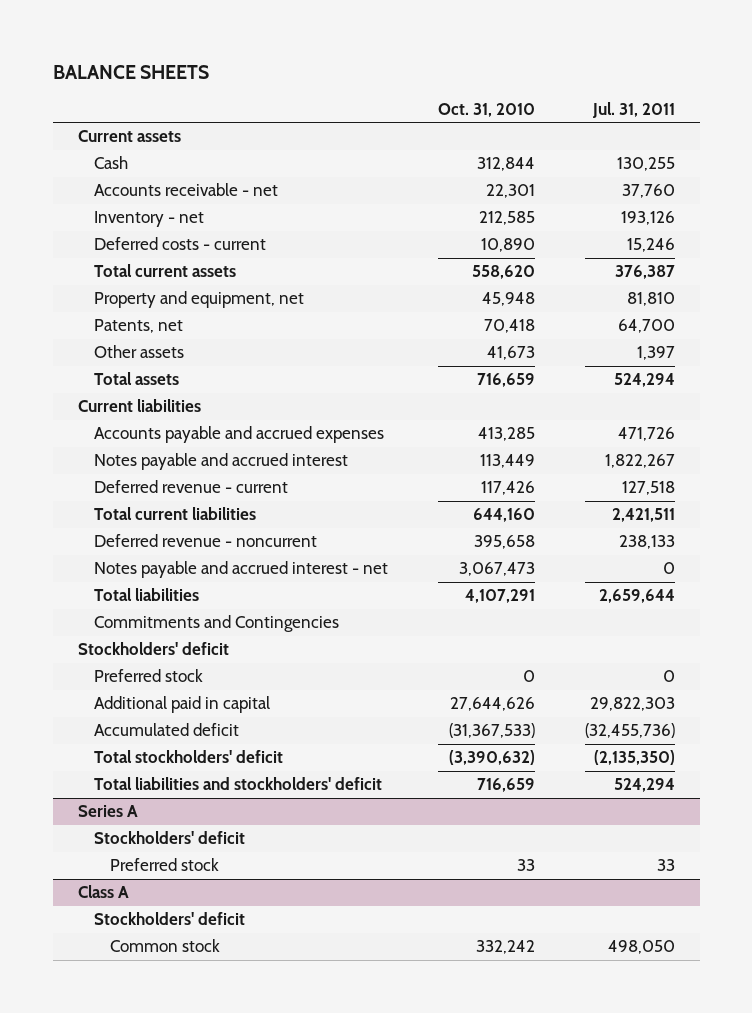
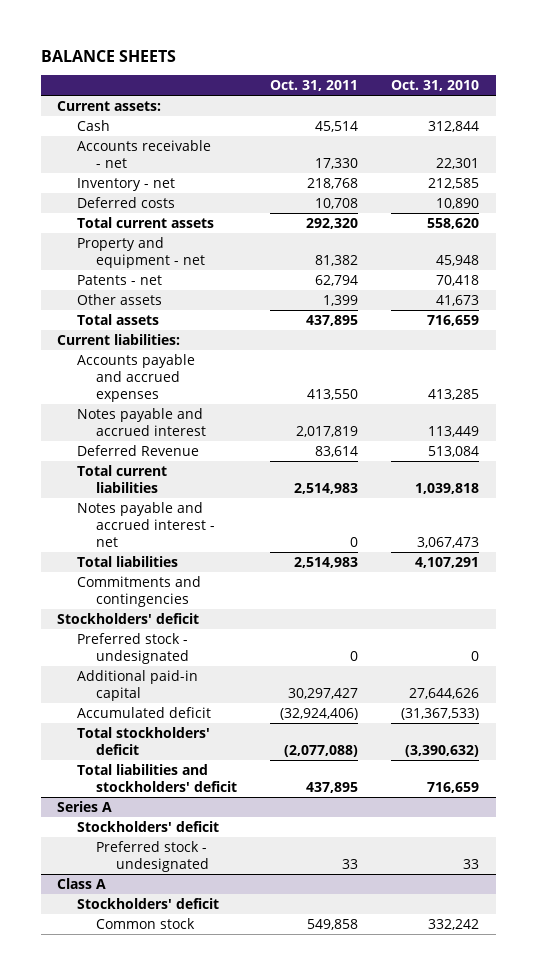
- | Oct. 31, 2010 | Jul. 31, 2011
+ | Oct. 31, 2011 | Oct. 31, 2010
- Current assets
+ Current assets:
- Deferred costs - current | 10,890 | 15,246
+ Deferred costs | 10,708 | 10,890
- Property and equipment, net | 45,948 | 81,810
- Patents, net | 70,418 | 64,700
+ Property and equipment - net | 81,382 | 45,948
+ Patents - net | 62,794 | 70,418
- Current liabilities
+ Current liabilities:
- Deferred revenue - current | 117,426 | 127,518
- Total current liabilities | 644,160 | 2,421,511
- Deferred revenue - noncurrent | 395,658 | 238,133
+ Deferred Revenue | 83,614 | 513,084
+ Total current liabilities | 2,514,983 | 1,039,818
- Commitments and Contingencies
+ Commitments and contingencies
- Preferred stock | 0 | 0
- Additional paid in capital | 27,644,626 | 29,822,303
+ Preferred stock - undesignated | 0 | 0
+ Additional paid-in capital | 30,297,427 | 27,644,626
@ Series A
- Preferred stock | 33 | 33
+ Preferred stock - undesignated | 33 | 33

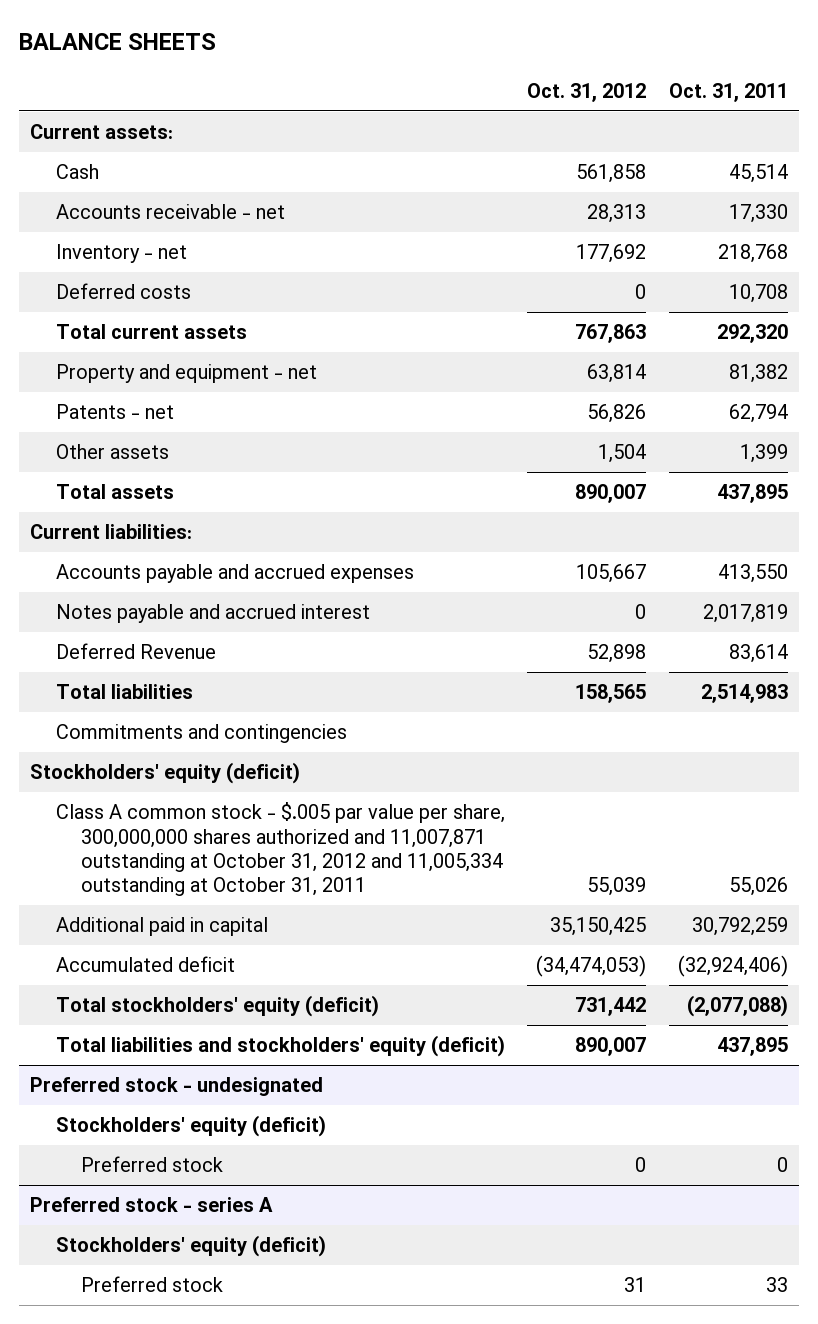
- | Oct. 31, 2011 | Oct. 31, 2010
+ | Oct. 31, 2012 | Oct. 31, 2011
- Total current liabilities | 2,514,983 | 1,039,818
- Notes payable and accrued interest - net | 0 | 3,067,473
- Stockholders' deficit
- Preferred stock - undesignated | 0 | 0
- Additional paid-in capital | 30,297,427 | 27,644,626
+ Stockholders' equity (deficit)
+ Class A common stock - $.005 par value per share, 300,000,000 shares authorized and 11,007,871 outstanding at October 31, 2012 and 11,005,334 outstanding at October 31, 2011 | 55,039 | 55,026
+ Additional paid in capital | 35,150,425 | 30,792,259
- Total stockholders' deficit | (2,077,088) | (3,390,632)
- Total liabilities and stockholders' deficit | 437,895 | 716,659
- Series A
- Stockholders' deficit
- Preferred stock - undesignated | 33 | 33
- Class A
- Stockholders' deficit
- Common stock | 549,858 | 332,242
+ Total stockholders' equity (deficit) | 731,442 | (2,077,088)
+ Total liabilities and stockholders' equity (deficit) | 890,007 | 437,895
+ Preferred stock - undesignated
+ Stockholders' equity (deficit)
+ Preferred stock | 0 | 0
+ Preferred stock - series A
+ Stockholders' equity (deficit)
+ Preferred stock | 31 | 33

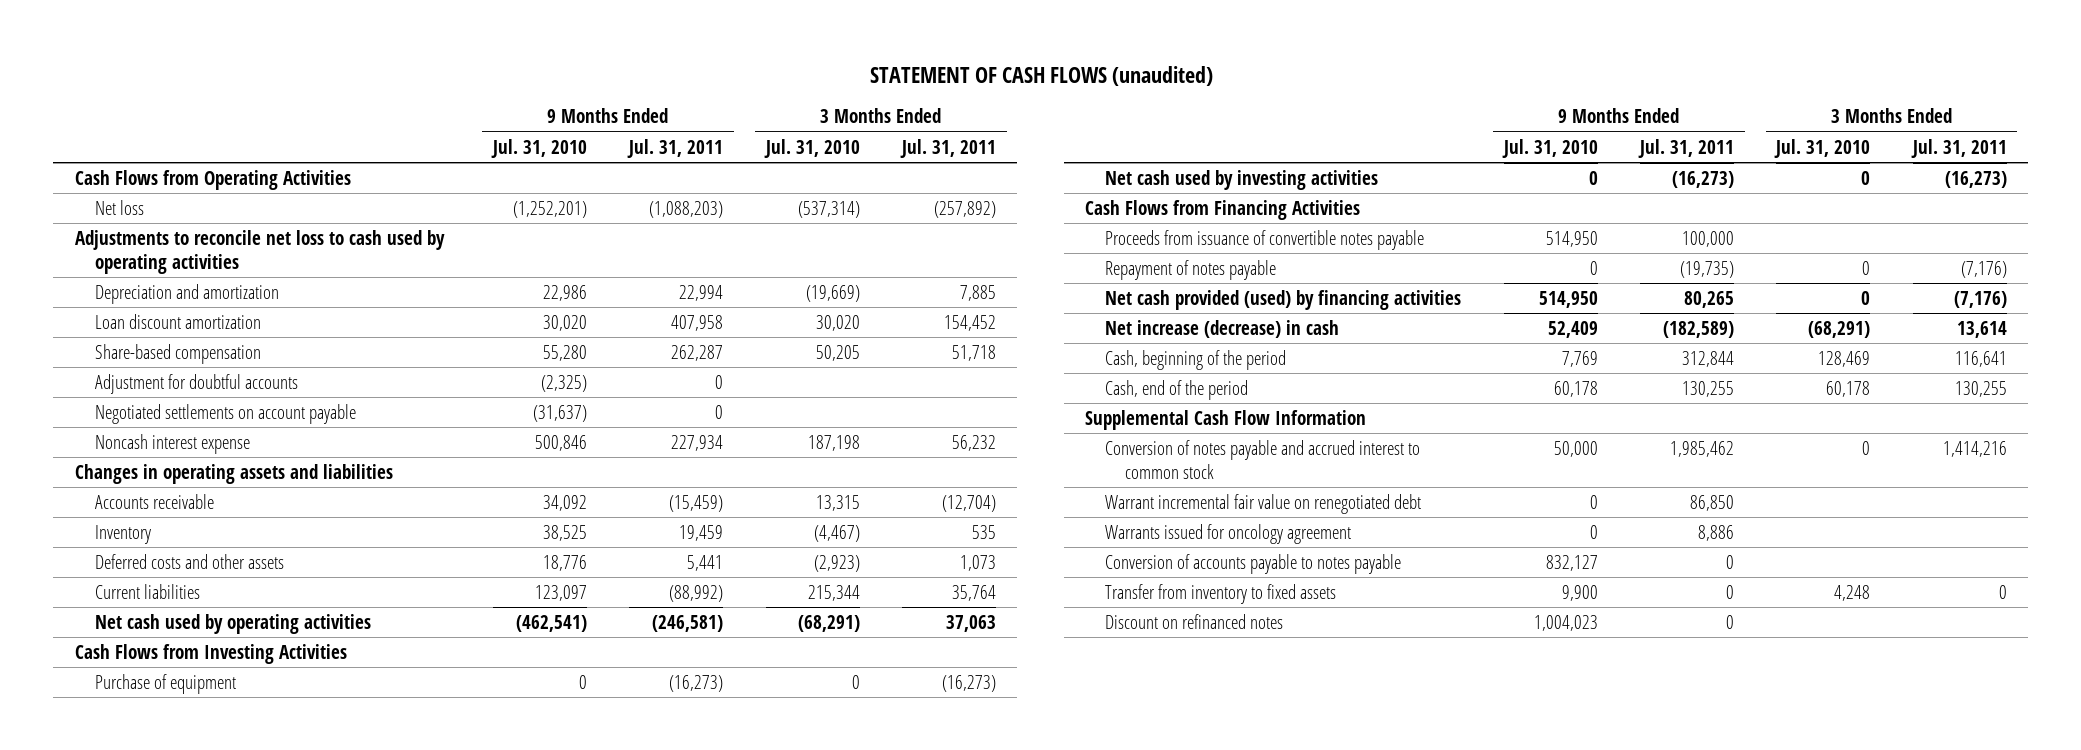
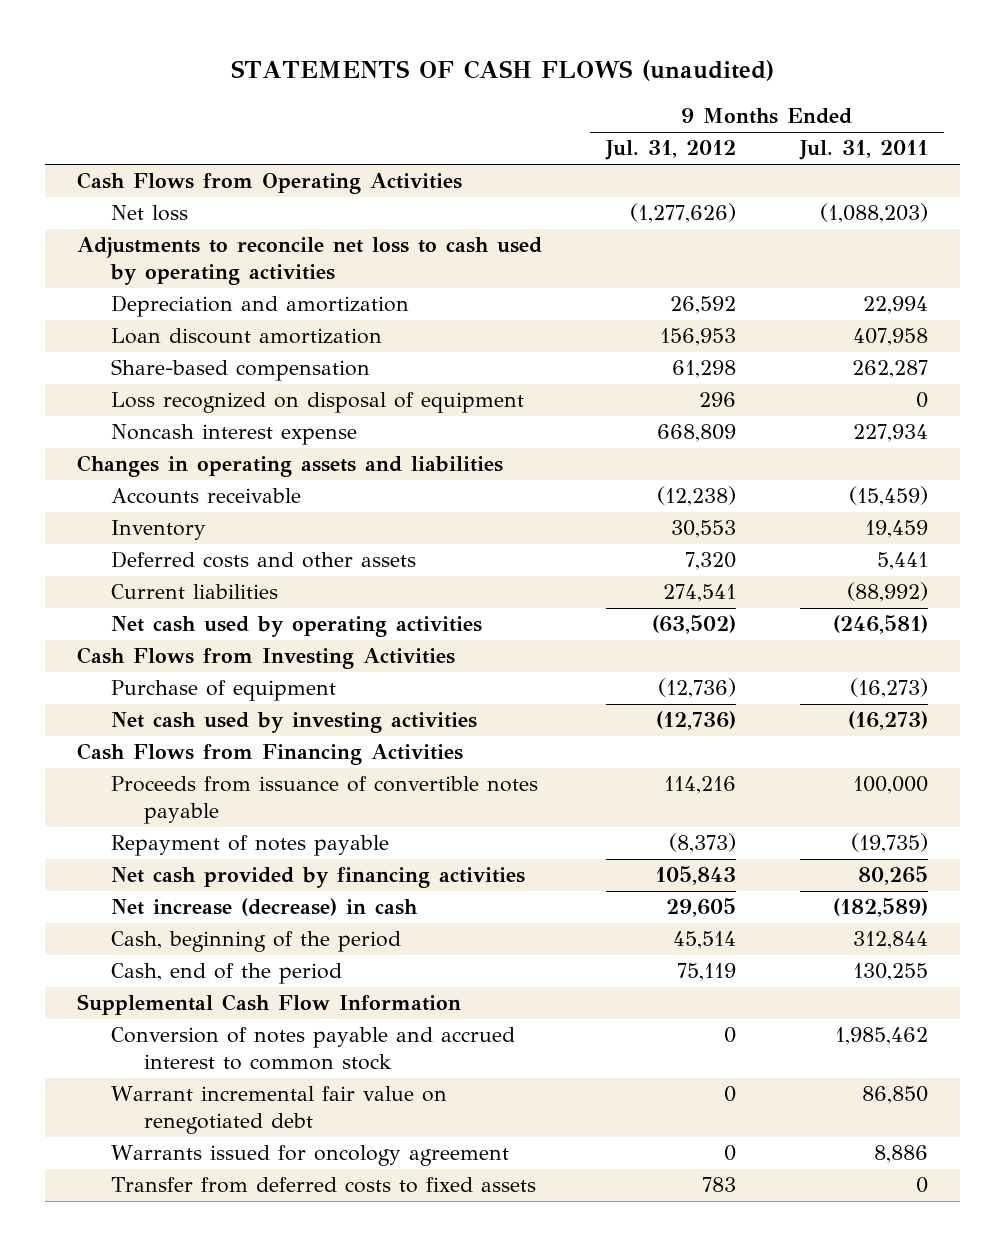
- STATEMENT OF CASH FLOWS (unaudited)
+ STATEMENTS OF CASH FLOWS (unaudited)
- | 9 Months Ended Jul. 31, 2010 | 9 Months Ended Jul. 31, 2011 | 3 Months Ended Jul. 31, 2010 | 3 Months Ended Jul. 31, 2011
+ | 9 Months Ended Jul. 31, 2012 | 9 Months Ended Jul. 31, 2011
- Adjustment for doubtful accounts | (2,325) | 0 | |
- Negotiated settlements on account payable | (31,637) | 0 | |
+ Loss recognized on disposal of equipment | 296 | 0
- Net cash provided (used) by financing activities | 514,950 | 80,265 | 0 | (7,176)
+ Net cash provided by financing activities | 105,843 | 80,265
- Conversion of accounts payable to notes payable | 832,127 | 0 | |
- Transfer from inventory to fixed assets | 9,900 | 0 | 4,248 | 0
- Discount on refinanced notes | 1,004,023 | 0 | |
+ Transfer from deferred costs to fixed assets | 783 | 0

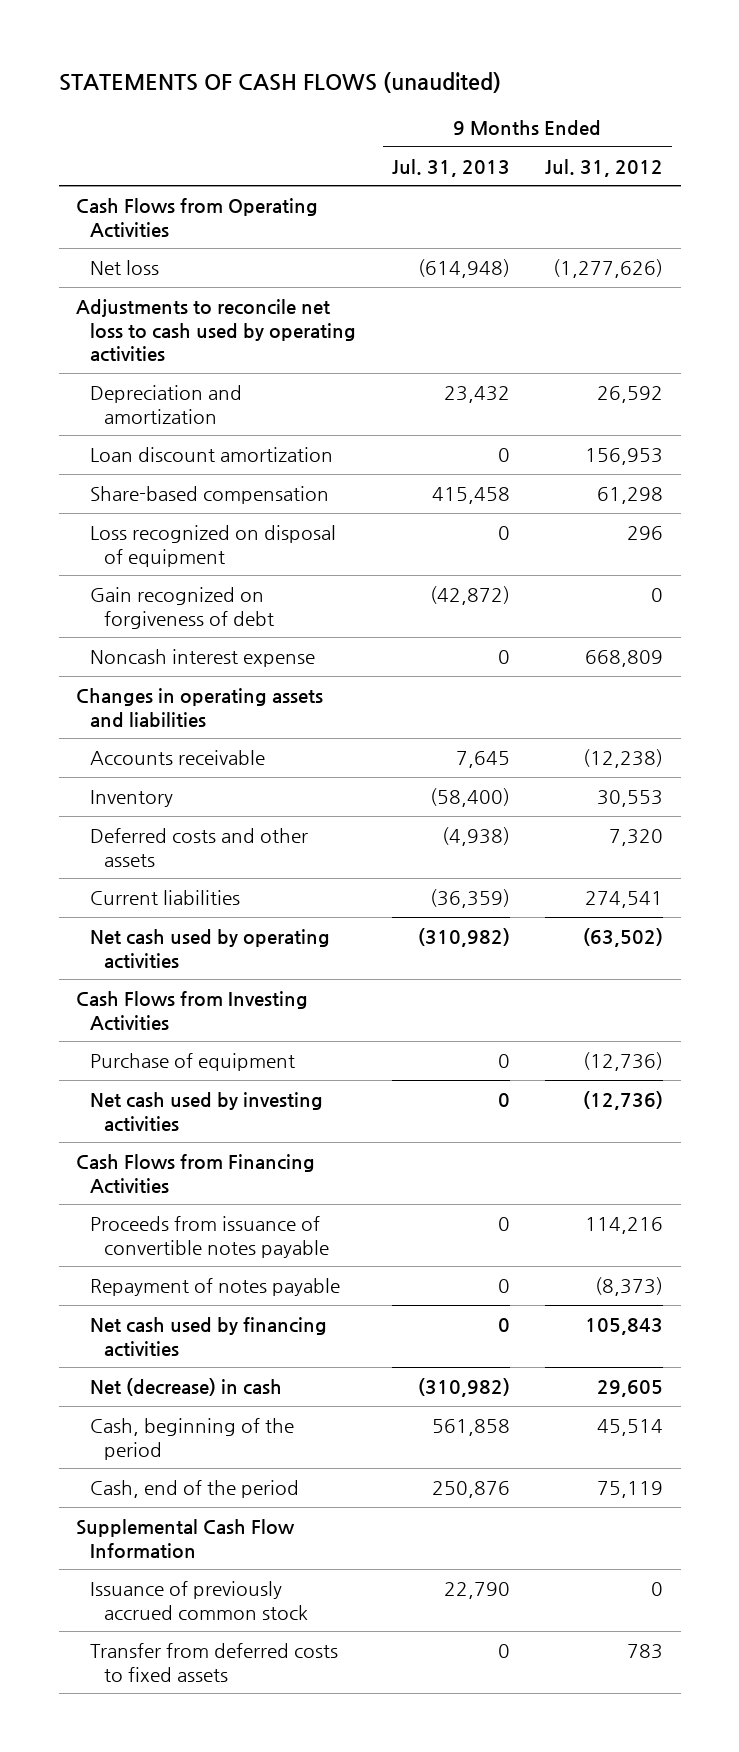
- | 9 Months Ended Jul. 31, 2012 | 9 Months Ended Jul. 31, 2011
+ | 9 Months Ended Jul. 31, 2013 | 9 Months Ended Jul. 31, 2012
+ Gain recognized on forgiveness of debt | (42,872) | 0
- Net cash provided by financing activities | 105,843 | 80,265
- Net increase (decrease) in cash | 29,605 | (182,589)
+ Net cash used by financing activities | 0 | 105,843
+ Net (decrease) in cash | (310,982) | 29,605
- Conversion of notes payable and accrued interest to common stock | 0 | 1,985,462
- Warrant incremental fair value on renegotiated debt | 0 | 86,850
- Warrants issued for oncology agreement | 0 | 8,886
+ Issuance of previously accrued common stock | 22,790 | 0

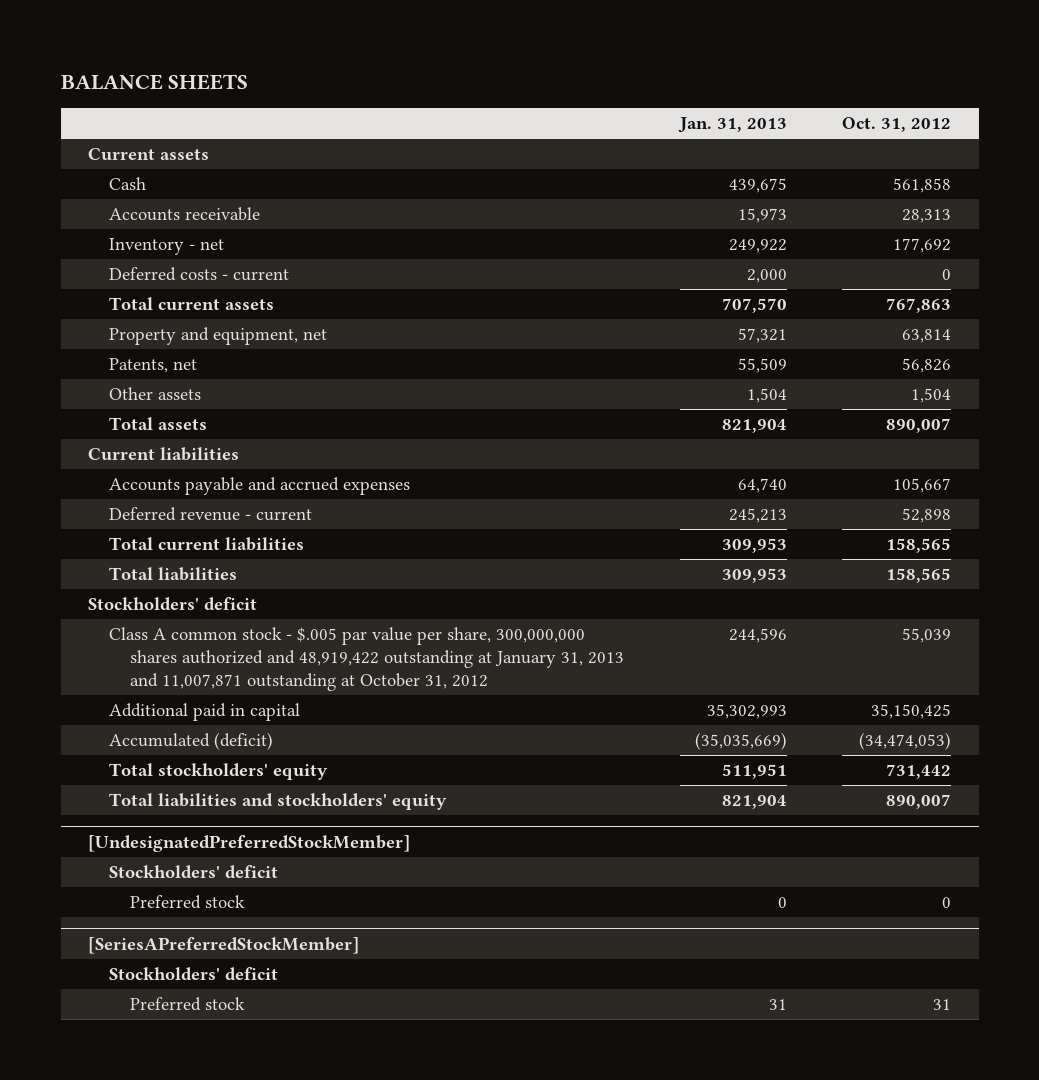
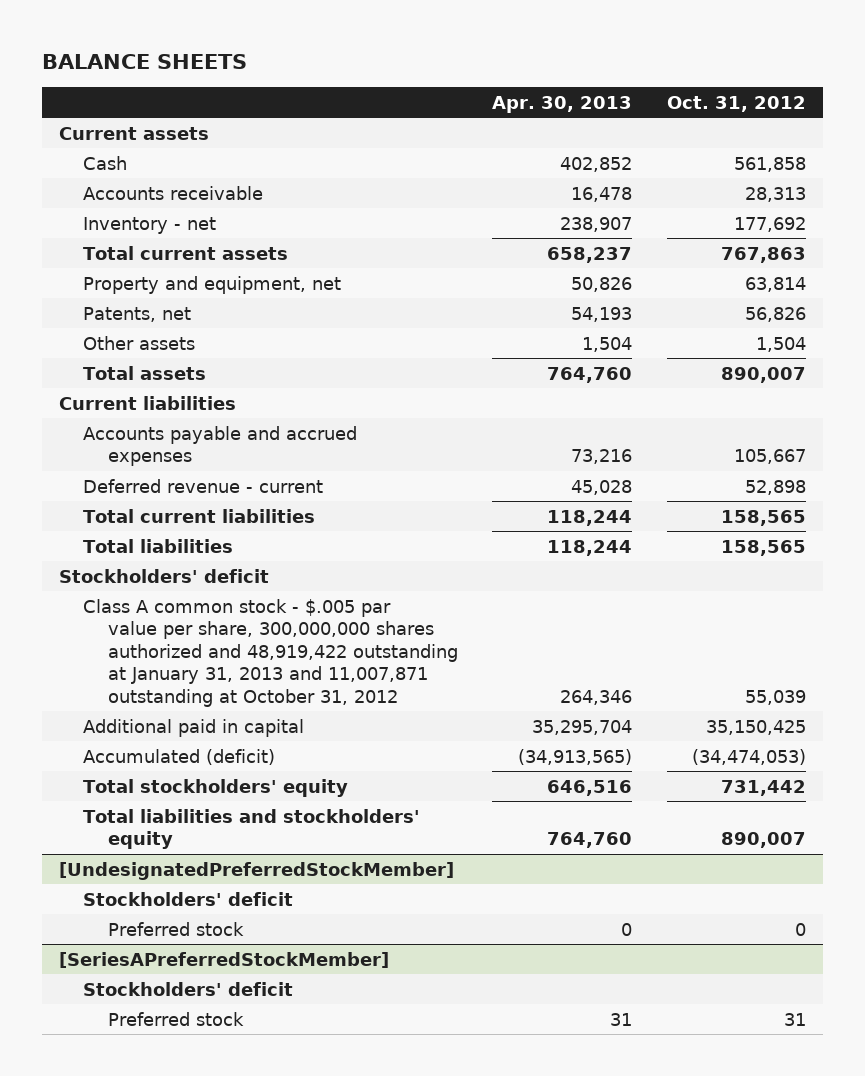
- | Jan. 31, 2013 | Oct. 31, 2012
+ | Apr. 30, 2013 | Oct. 31, 2012
- Deferred costs - current | 2,000 | 0

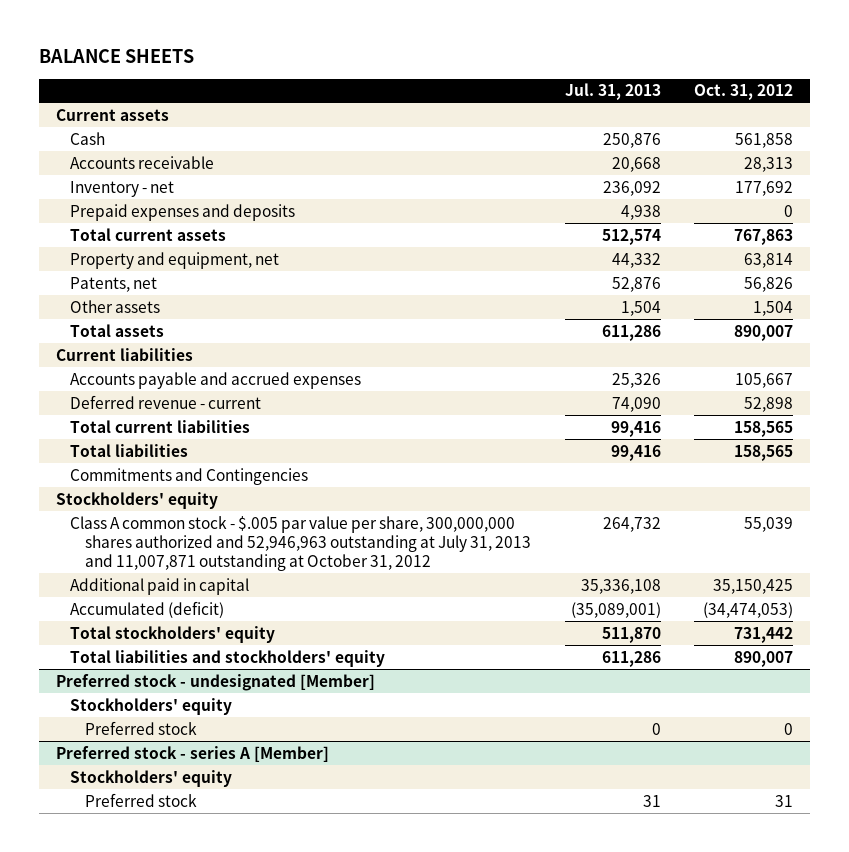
- | Apr. 30, 2013 | Oct. 31, 2012
+ | Jul. 31, 2013 | Oct. 31, 2012
+ Prepaid expenses and deposits | 4,938 | 0
- Stockholders' deficit
- Class A common stock - $.005 par value per share, 300,000,000 shares authorized and 48,919,422 outstanding at January 31, 2013 and 11,007,871 outstanding at October 31, 2012 | 264,346 | 55,039
+ Commitments and Contingencies
+ Stockholders' equity
+ Class A common stock - $.005 par value per share, 300,000,000 shares authorized and 52,946,963 outstanding at July 31, 2013 and 11,007,871 outstanding at October 31, 2012 | 264,732 | 55,039
- [UndesignatedPreferredStockMember]
- Stockholders' deficit
+ Preferred stock - undesignated [Member]
+ Stockholders' equity
- [SeriesAPreferredStockMember]
- Stockholders' deficit
+ Preferred stock - series A [Member]
+ Stockholders' equity

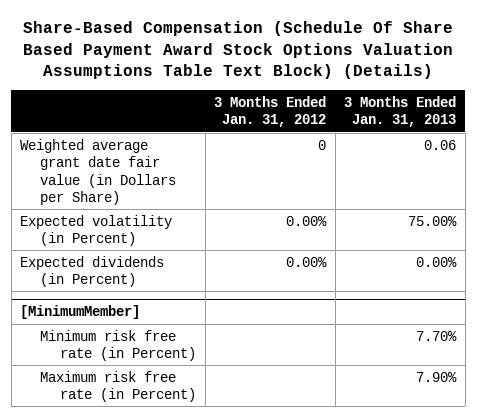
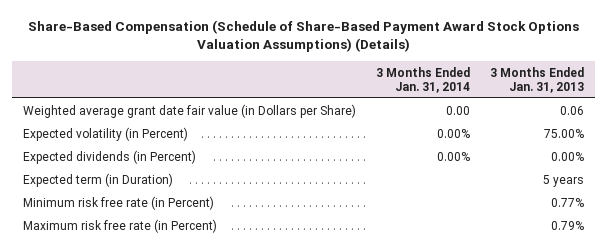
- Share-Based Compensation (Schedule Of Share Based Payment Award Stock Options Valuation Assumptions Table Text Block) (Details)
+ Share-Based Compensation (Schedule of Share-Based Payment Award Stock Options Valuation Assumptions) (Details)
- | 3 Months Ended Jan. 31, 2012 | 3 Months Ended Jan. 31, 2013
+ | 3 Months Ended Jan. 31, 2014 | 3 Months Ended Jan. 31, 2013
- [MinimumMember]
- Minimum risk free rate (in Percent) | | 7.70%
- Maximum risk free rate (in Percent) | | 7.90%
+ Expected term (in Duration) | | 5 years
+ Minimum risk free rate (in Percent) | | 0.77%
+ Maximum risk free rate (in Percent) | | 0.79%

